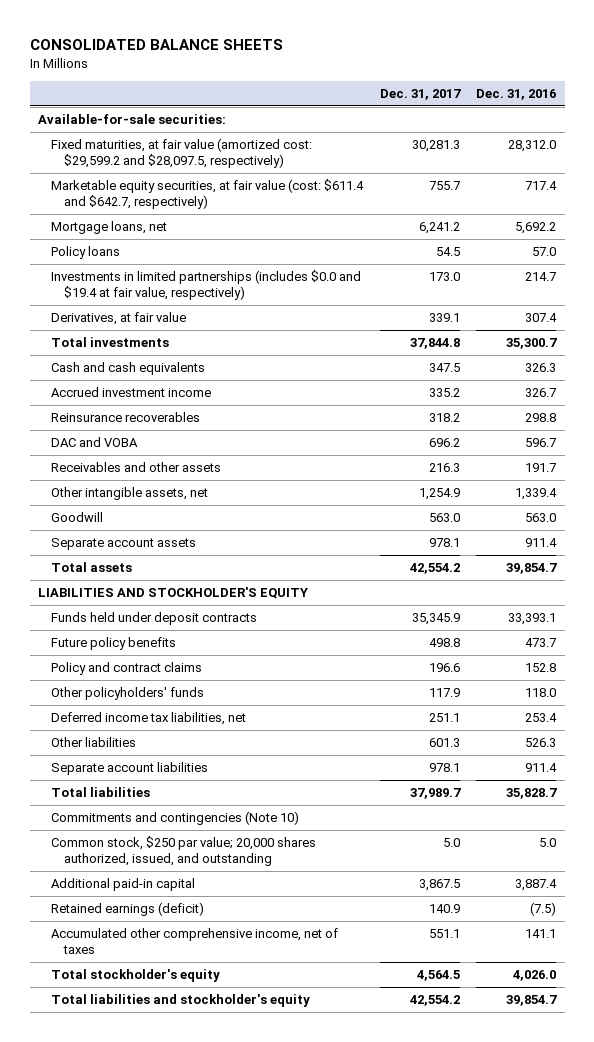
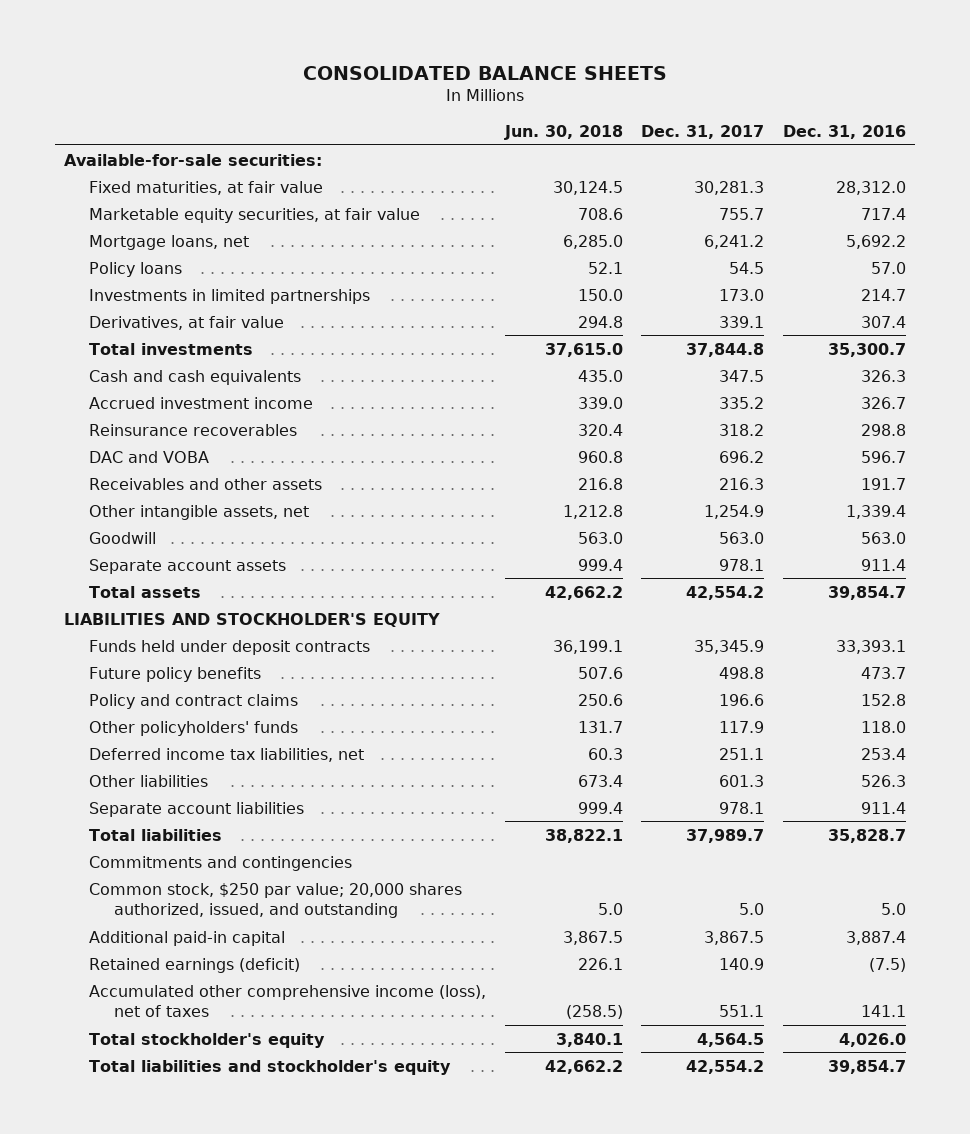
- | Dec. 31, 2017 | Dec. 31, 2016
+ | Jun. 30, 2018 | Dec. 31, 2017 | Dec. 31, 2016
- Fixed maturities, at fair value (amortized cost: $29,599.2 and $28,097.5, respectively) | 30,281.3 | 28,312.0
- Marketable equity securities, at fair value (cost: $611.4 and $642.7, respectively) | 755.7 | 717.4
+ Fixed maturities, at fair value | 30,124.5 | 30,281.3 | 28,312.0
+ Marketable equity securities, at fair value | 708.6 | 755.7 | 717.4
- Investments in limited partnerships (includes $0.0 and $19.4 at fair value, respectively) | 173.0 | 214.7
+ Investments in limited partnerships | 150.0 | 173.0 | 214.7
- Commitments and contingencies (Note 10)
+ Commitments and contingencies
- Accumulated other comprehensive income, net of taxes | 551.1 | 141.1
+ Accumulated other comprehensive income (loss), net of taxes | (258.5) | 551.1 | 141.1

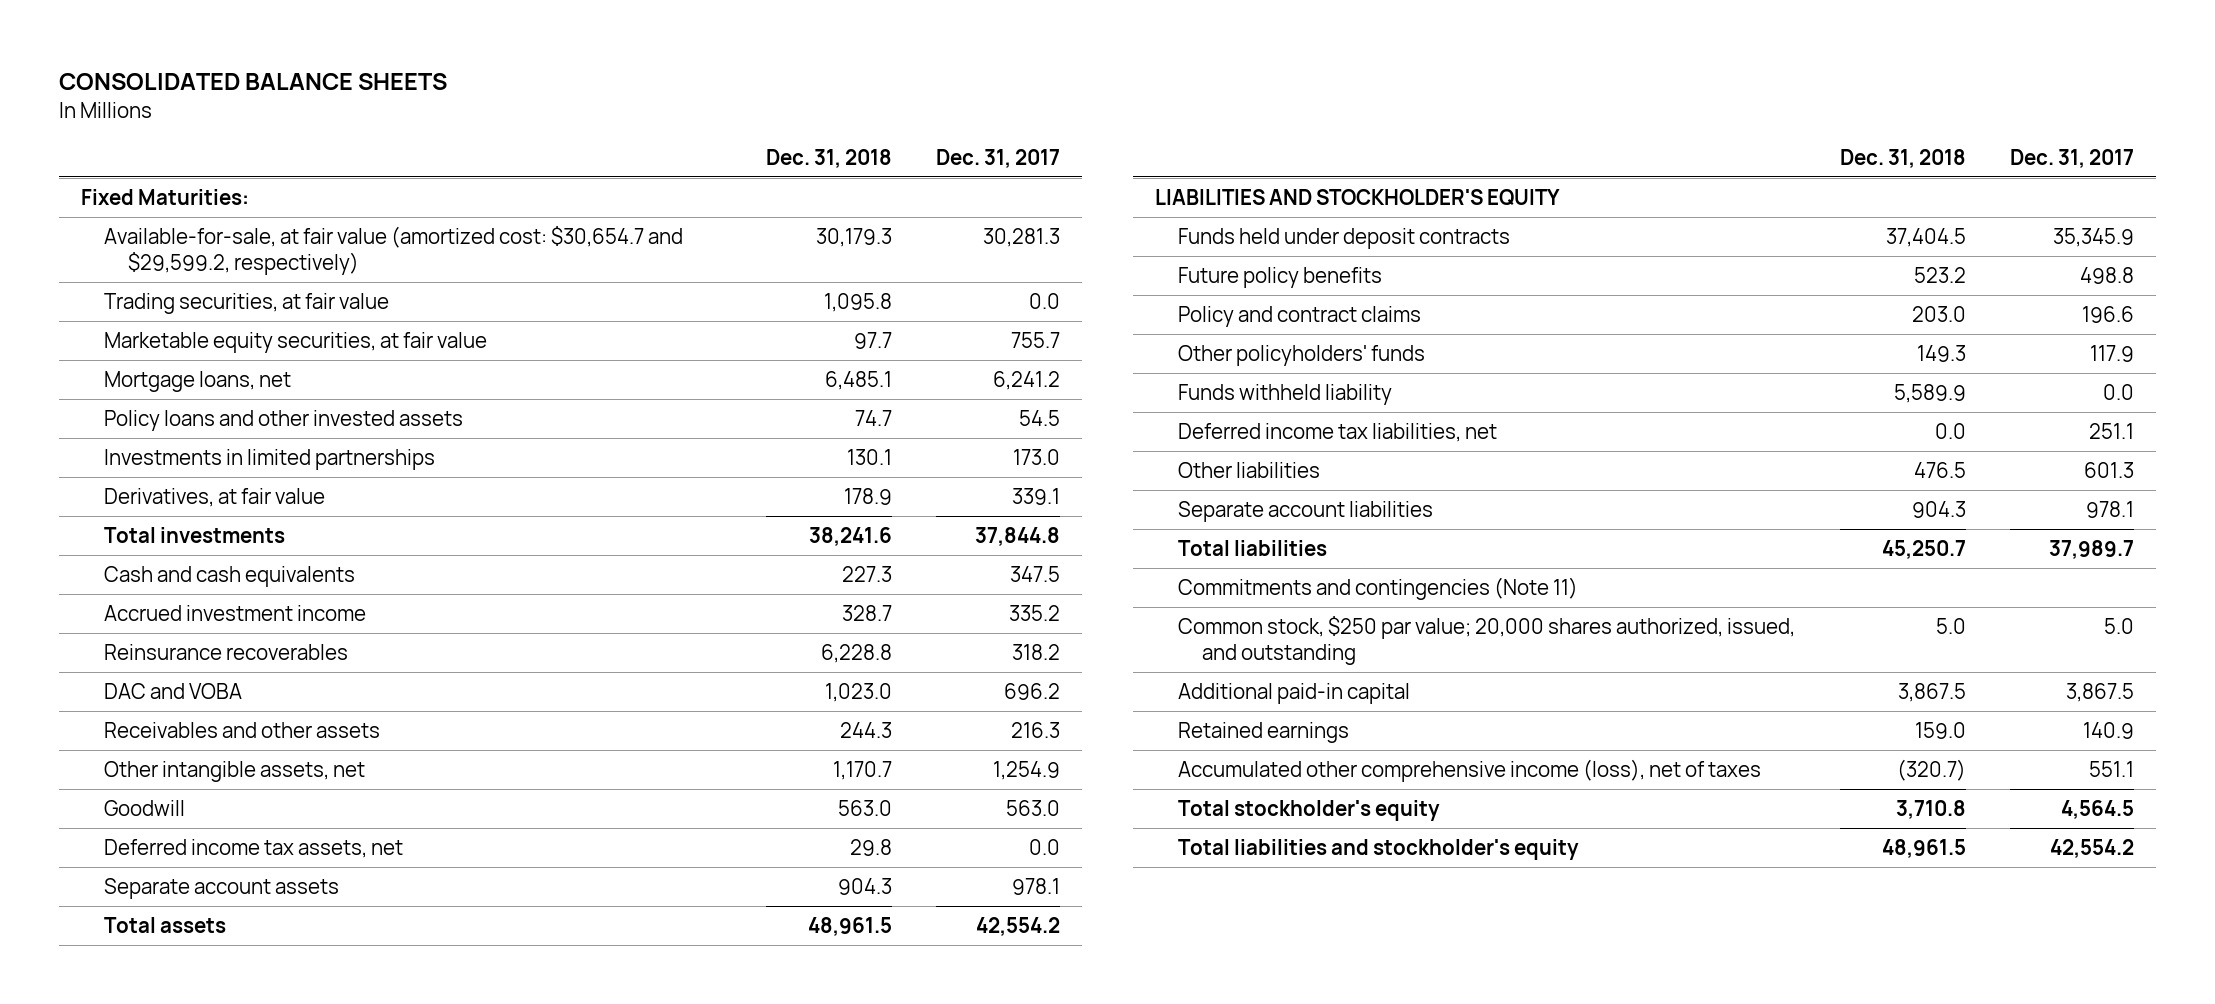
- | Jun. 30, 2018 | Dec. 31, 2017 | Dec. 31, 2016
+ | Dec. 31, 2018 | Dec. 31, 2017
- Available-for-sale securities:
- Fixed maturities, at fair value | 30,124.5 | 30,281.3 | 28,312.0
+ Fixed Maturities:
+ Available-for-sale, at fair value (amortized cost: $30,654.7 and $29,599.2, respectively) | 30,179.3 | 30,281.3
+ Trading securities, at fair value | 1,095.8 | 0.0
- Policy loans | 52.1 | 54.5 | 57.0
+ Policy loans and other invested assets | 74.7 | 54.5
+ Deferred income tax assets, net | 29.8 | 0.0
+ Funds withheld liability | 5,589.9 | 0.0
- Commitments and contingencies
+ Commitments and contingencies (Note 11)
- Retained earnings (deficit) | 226.1 | 140.9 | (7.5)
+ Retained earnings | 159.0 | 140.9

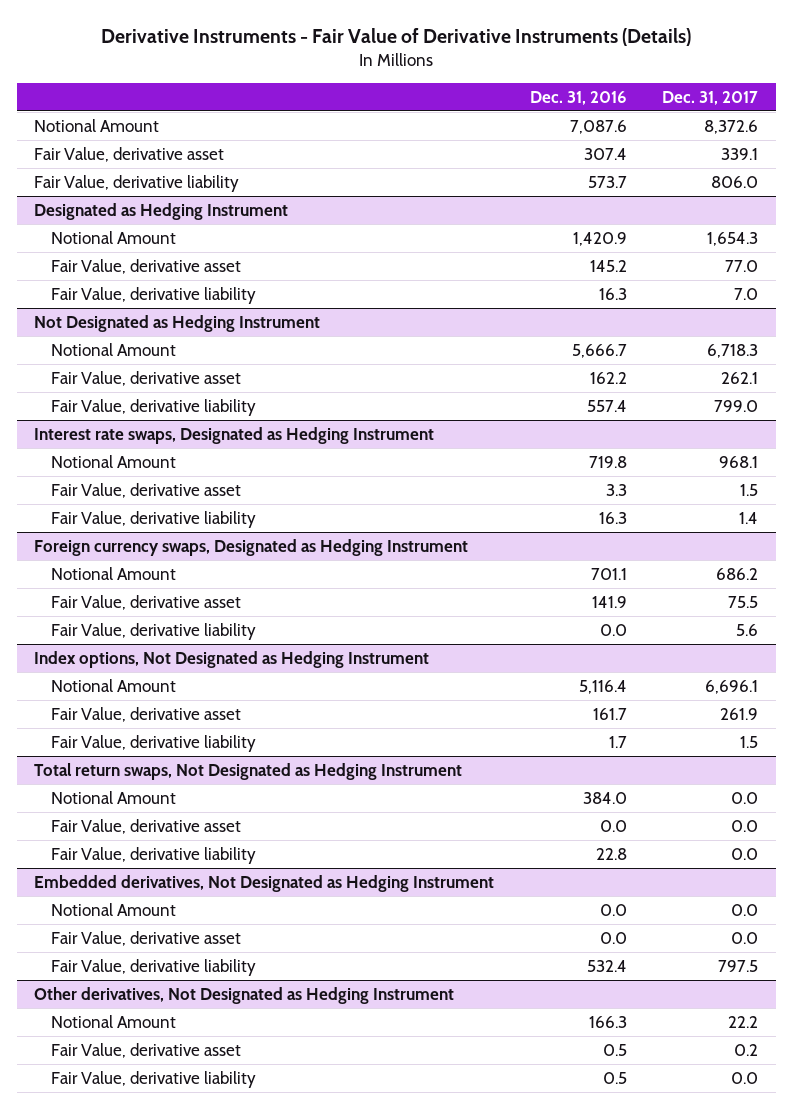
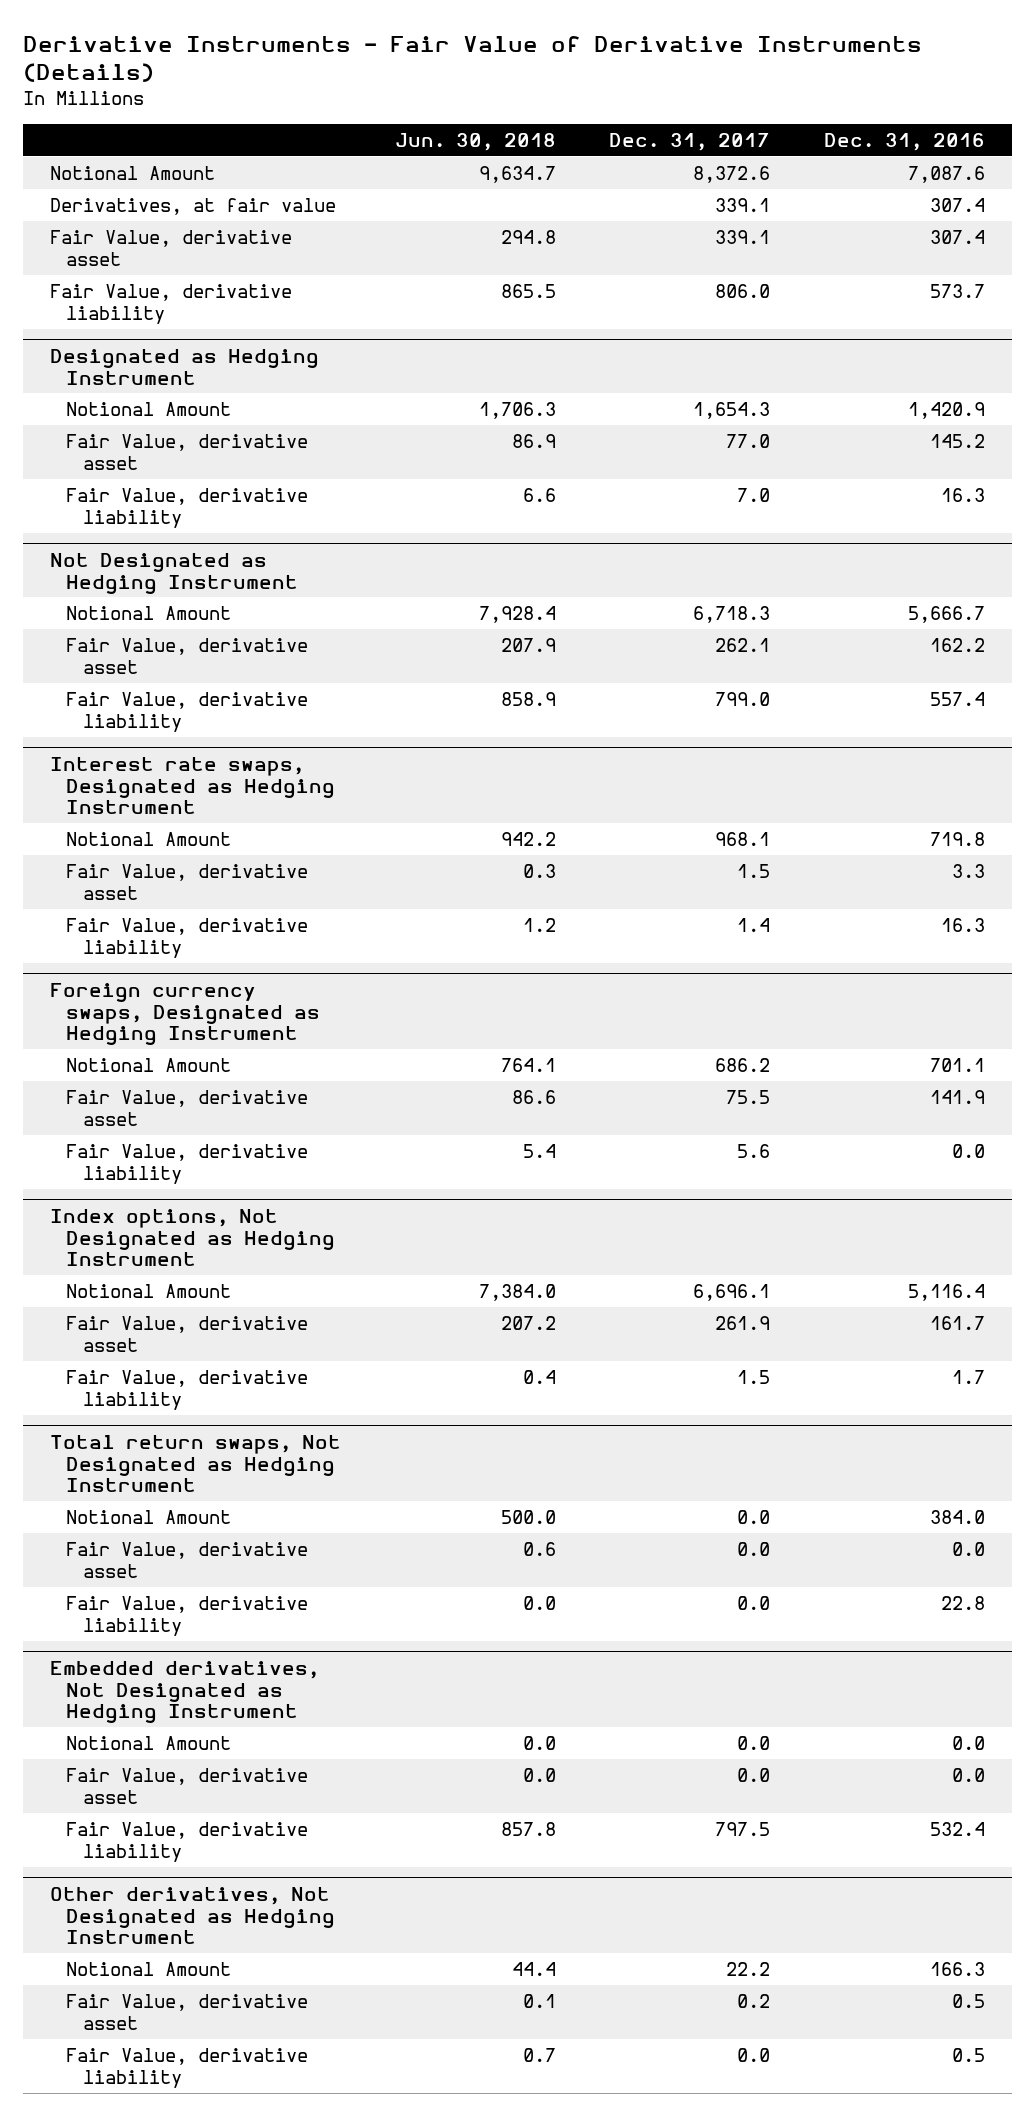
- | Dec. 31, 2016 | Dec. 31, 2017
+ | Jun. 30, 2018 | Dec. 31, 2017 | Dec. 31, 2016
+ Derivatives, at fair value | | 339.1 | 307.4

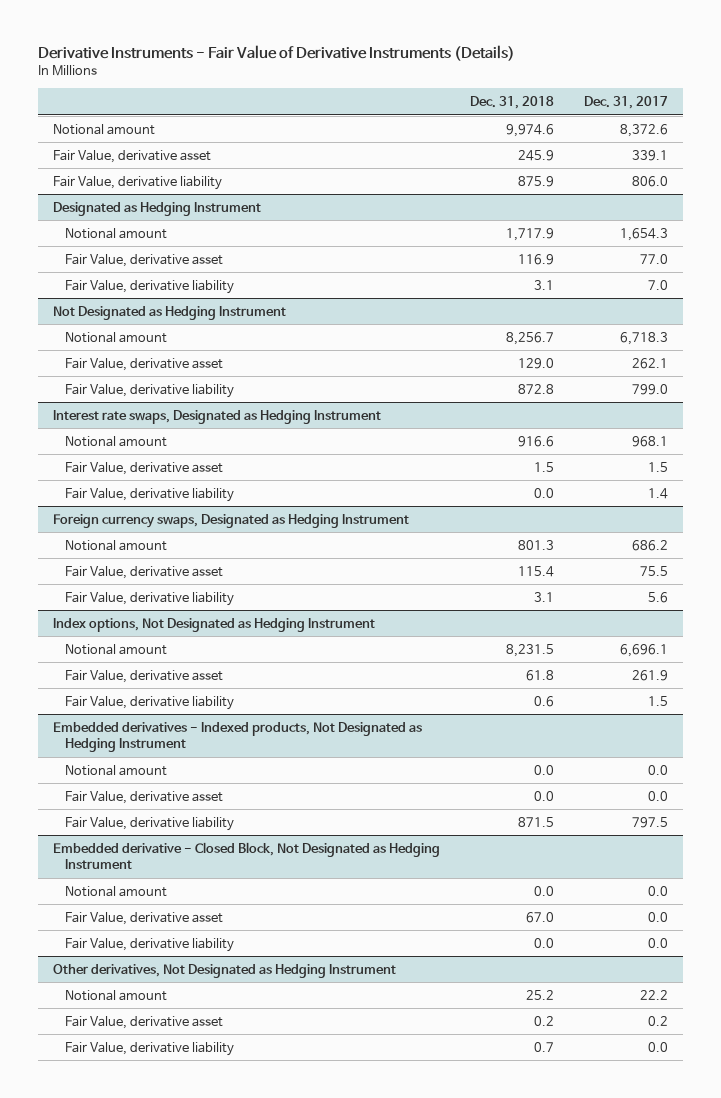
- | Jun. 30, 2018 | Dec. 31, 2017 | Dec. 31, 2016
+ | Dec. 31, 2018 | Dec. 31, 2017
- Notional Amount | 9,634.7 | 8,372.6 | 7,087.6
- Derivatives, at fair value | | 339.1 | 307.4
+ Notional amount | 9,974.6 | 8,372.6
@ Designated as Hedging Instrument
- Notional Amount | 1,706.3 | 1,654.3 | 1,420.9
+ Notional amount | 1,717.9 | 1,654.3
@ Not Designated as Hedging Instrument
- Notional Amount | 7,928.4 | 6,718.3 | 5,666.7
+ Notional amount | 8,256.7 | 6,718.3
@ Interest rate swaps, Designated as Hedging Instrument
- Notional Amount | 942.2 | 968.1 | 719.8
+ Notional amount | 916.6 | 968.1
@ Foreign currency swaps, Designated as Hedging Instrument
- Notional Amount | 764.1 | 686.2 | 701.1
+ Notional amount | 801.3 | 686.2
@ Index options, Not Designated as Hedging Instrument
- Notional Amount | 7,384.0 | 6,696.1 | 5,116.4
+ Notional amount | 8,231.5 | 6,696.1
- Total return swaps, Not Designated as Hedging Instrument
- Notional Amount | 500.0 | 0.0 | 384.0
- Fair Value, derivative asset | 0.6 | 0.0 | 0.0
- Fair Value, derivative liability | 0.0 | 0.0 | 22.8
- Embedded derivatives, Not Designated as Hedging Instrument
- Notional Amount | 0.0 | 0.0 | 0.0
+ Embedded derivatives - Indexed products, Not Designated as Hedging Instrument
+ Notional amount | 0.0 | 0.0
+ Embedded derivative - Closed Block, Not Designated as Hedging Instrument
+ Notional amount | 0.0 | 0.0
+ Fair Value, derivative asset | 67.0 | 0.0
+ Fair Value, derivative liability | 0.0 | 0.0
@ Other derivatives, Not Designated as Hedging Instrument
- Notional Amount | 44.4 | 22.2 | 166.3
+ Notional amount | 25.2 | 22.2

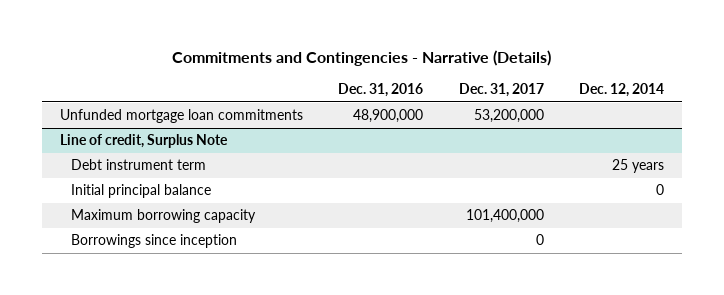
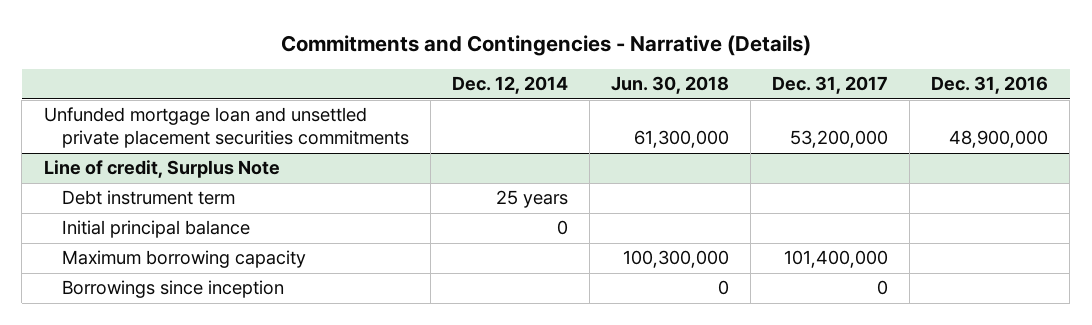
- | Dec. 31, 2016 | Dec. 31, 2017 | Dec. 12, 2014
+ | Dec. 12, 2014 | Jun. 30, 2018 | Dec. 31, 2017 | Dec. 31, 2016
- Unfunded mortgage loan commitments | 48,900,000 | 53,200,000 |
+ Unfunded mortgage loan and unsettled private placement securities commitments | | 61,300,000 | 53,200,000 | 48,900,000

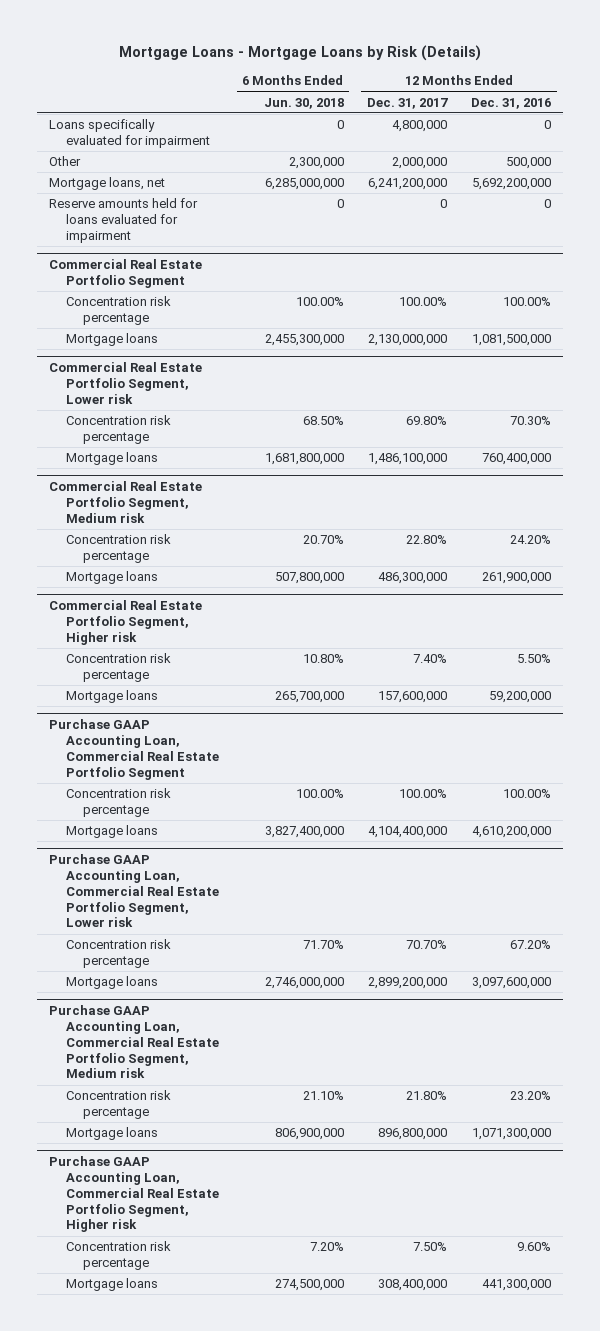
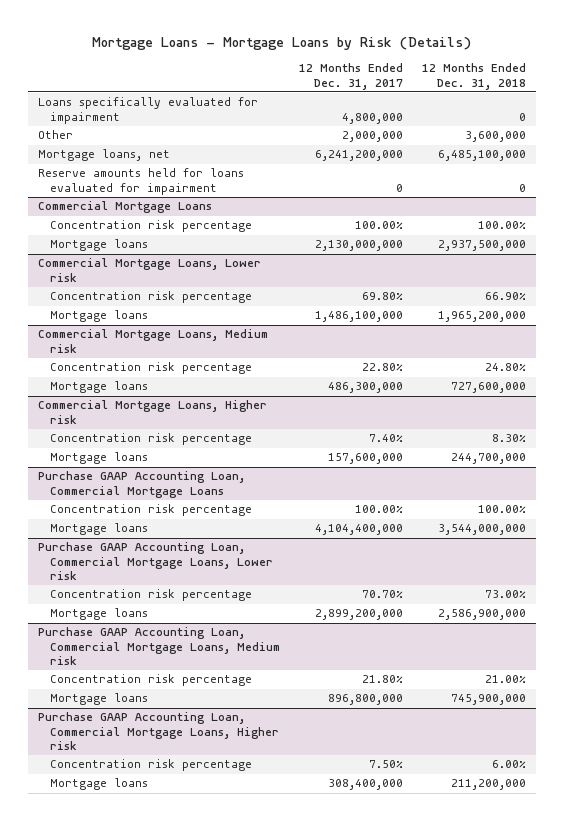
- | 6 Months Ended Jun. 30, 2018 | 12 Months Ended Dec. 31, 2017 | 12 Months Ended Dec. 31, 2016
+ | 12 Months Ended Dec. 31, 2017 | 12 Months Ended Dec. 31, 2018
- Commercial Real Estate Portfolio Segment
+ Commercial Mortgage Loans
- Commercial Real Estate Portfolio Segment, Lower risk
+ Commercial Mortgage Loans, Lower risk
- Commercial Real Estate Portfolio Segment, Medium risk
+ Commercial Mortgage Loans, Medium risk
- Commercial Real Estate Portfolio Segment, Higher risk
+ Commercial Mortgage Loans, Higher risk
- Purchase GAAP Accounting Loan, Commercial Real Estate Portfolio Segment
+ Purchase GAAP Accounting Loan, Commercial Mortgage Loans
- Purchase GAAP Accounting Loan, Commercial Real Estate Portfolio Segment, Lower risk
+ Purchase GAAP Accounting Loan, Commercial Mortgage Loans, Lower risk
- Purchase GAAP Accounting Loan, Commercial Real Estate Portfolio Segment, Medium risk
+ Purchase GAAP Accounting Loan, Commercial Mortgage Loans, Medium risk
- Purchase GAAP Accounting Loan, Commercial Real Estate Portfolio Segment, Higher risk
+ Purchase GAAP Accounting Loan, Commercial Mortgage Loans, Higher risk

